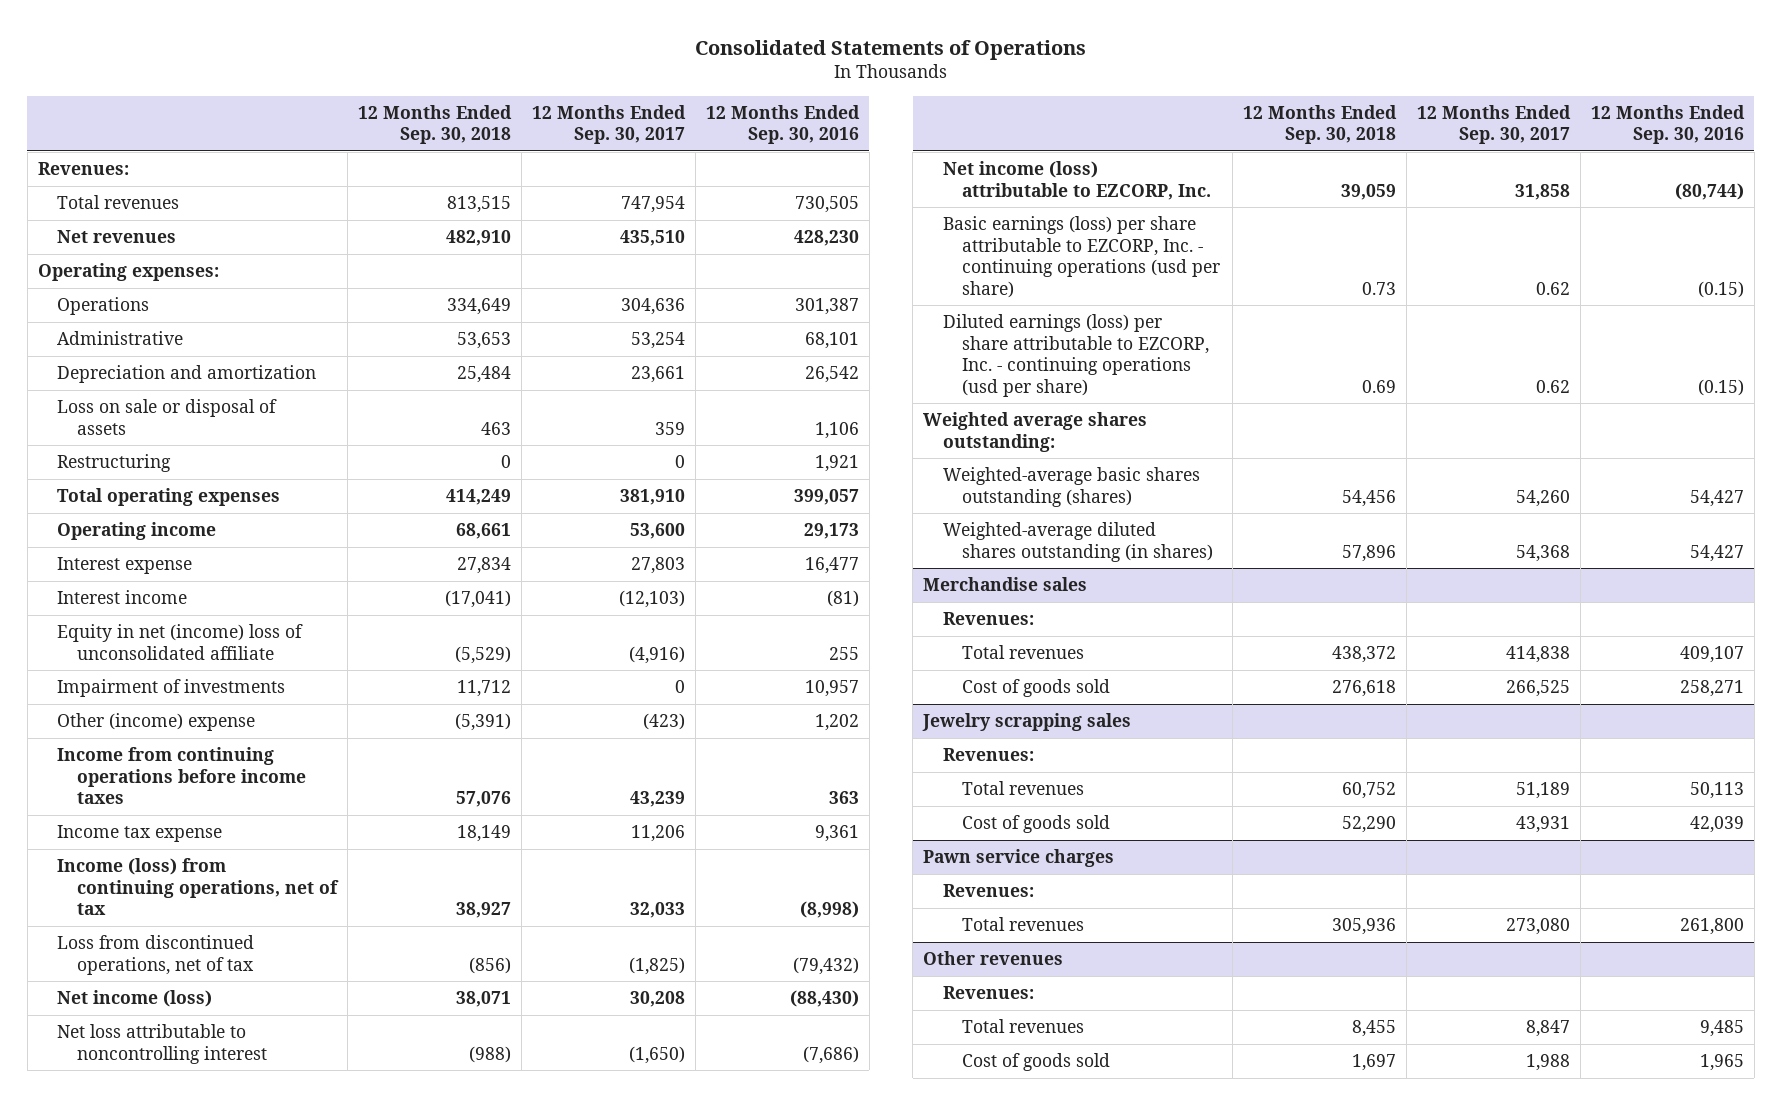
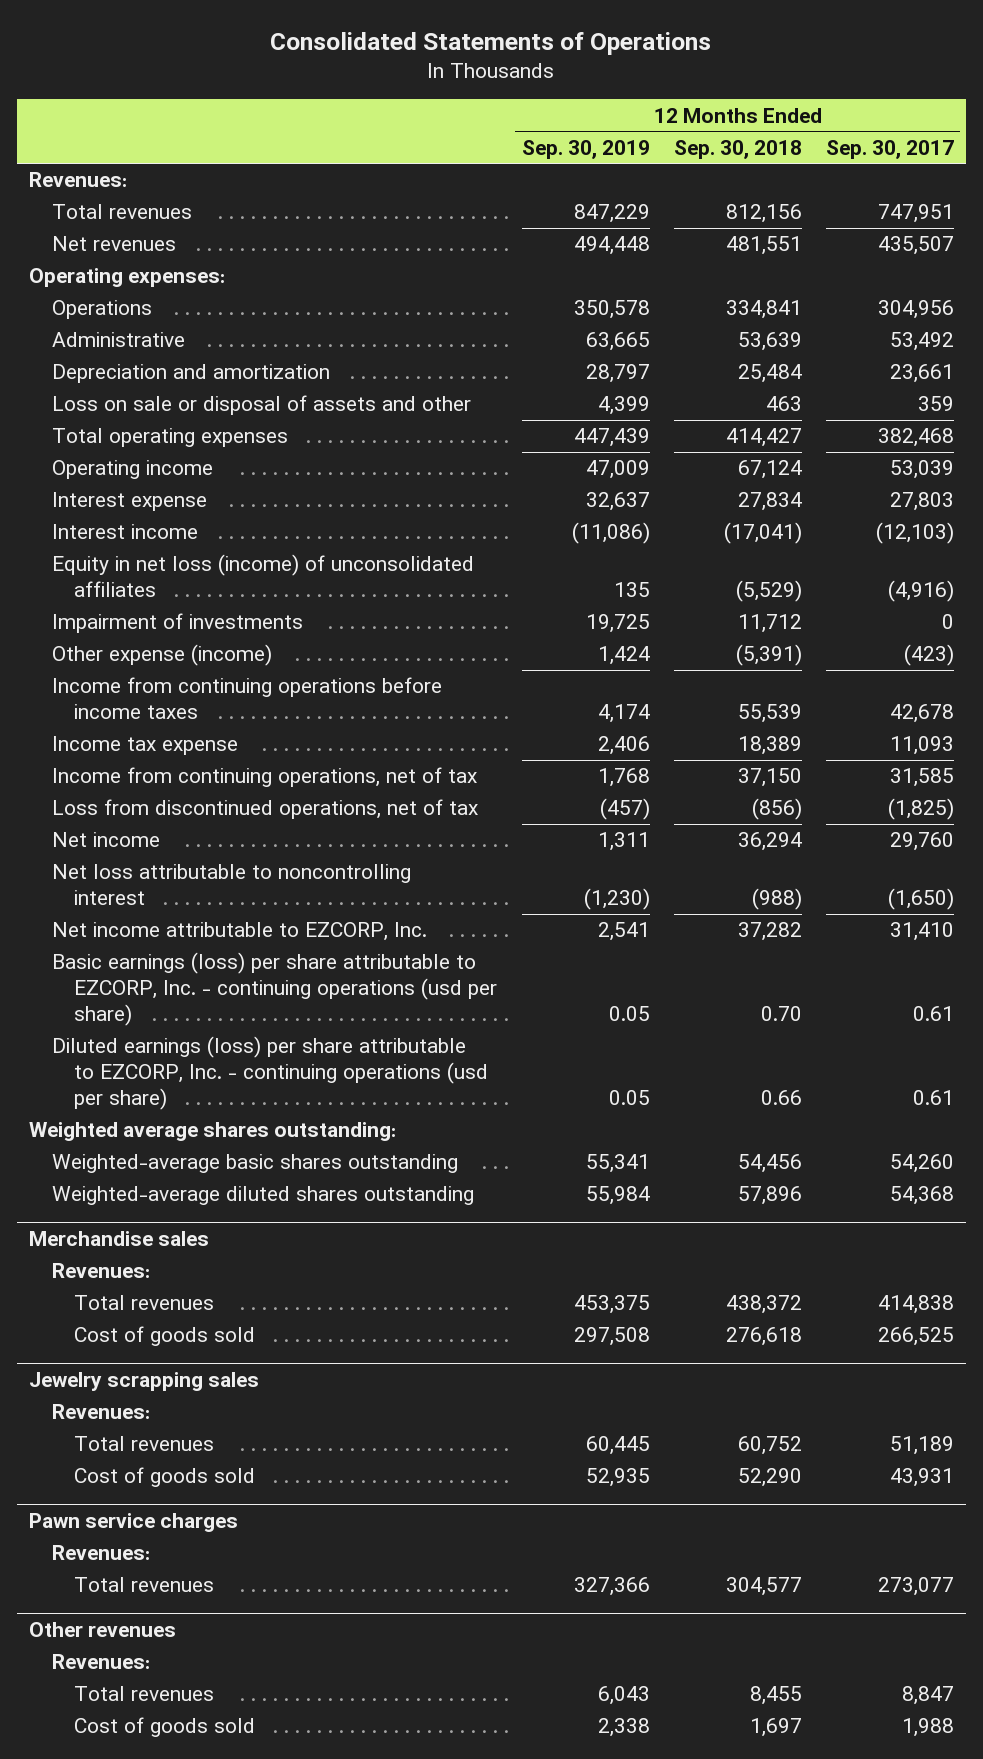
- | 12 Months Ended Sep. 30, 2018 | 12 Months Ended Sep. 30, 2017 | 12 Months Ended Sep. 30, 2016
+ | 12 Months Ended Sep. 30, 2019 | 12 Months Ended Sep. 30, 2018 | 12 Months Ended Sep. 30, 2017
- Total revenues | 813,515 | 747,954 | 730,505
- Net revenues | 482,910 | 435,510 | 428,230
+ Total revenues | 847,229 | 812,156 | 747,951
+ Net revenues | 494,448 | 481,551 | 435,507
- Operations | 334,649 | 304,636 | 301,387
- Administrative | 53,653 | 53,254 | 68,101
+ Operations | 350,578 | 334,841 | 304,956
+ Administrative | 63,665 | 53,639 | 53,492
- Loss on sale or disposal of assets | 463 | 359 | 1,106
- Restructuring | 0 | 0 | 1,921
- Total operating expenses | 414,249 | 381,910 | 399,057
- Operating income | 68,661 | 53,600 | 29,173
+ Loss on sale or disposal of assets and other | 4,399 | 463 | 359
+ Total operating expenses | 447,439 | 414,427 | 382,468
+ Operating income | 47,009 | 67,124 | 53,039
- Equity in net (income) loss of unconsolidated affiliate | (5,529) | (4,916) | 255
+ Equity in net loss (income) of unconsolidated affiliates | 135 | (5,529) | (4,916)
- Other (income) expense | (5,391) | (423) | 1,202
- Income from continuing operations before income taxes | 57,076 | 43,239 | 363
- Income tax expense | 18,149 | 11,206 | 9,361
- Income (loss) from continuing operations, net of tax | 38,927 | 32,033 | (8,998)
+ Other expense (income) | 1,424 | (5,391) | (423)
+ Income from continuing operations before income taxes | 4,174 | 55,539 | 42,678
+ Income tax expense | 2,406 | 18,389 | 11,093
+ Income from continuing operations, net of tax | 1,768 | 37,150 | 31,585
- Net income (loss) | 38,071 | 30,208 | (88,430)
+ Net income | 1,311 | 36,294 | 29,760
- Net income (loss) attributable to EZCORP, Inc. | 39,059 | 31,858 | (80,744)
- Basic earnings (loss) per share attributable to EZCORP, Inc. - continuing operations (usd per share) | 0.73 | 0.62 | (0.15)
- Diluted earnings (loss) per share attributable to EZCORP, Inc. - continuing operations (usd per share) | 0.69 | 0.62 | (0.15)
+ Net income attributable to EZCORP, Inc. | 2,541 | 37,282 | 31,410
+ Basic earnings (loss) per share attributable to EZCORP, Inc. - continuing operations (usd per share) | 0.05 | 0.70 | 0.61
+ Diluted earnings (loss) per share attributable to EZCORP, Inc. - continuing operations (usd per share) | 0.05 | 0.66 | 0.61
- Weighted-average basic shares outstanding (shares) | 54,456 | 54,260 | 54,427
- Weighted-average diluted shares outstanding (in shares) | 57,896 | 54,368 | 54,427
+ Weighted-average basic shares outstanding | 55,341 | 54,456 | 54,260
+ Weighted-average diluted shares outstanding | 55,984 | 57,896 | 54,368
@ Pawn service charges
- Total revenues | 305,936 | 273,080 | 261,800
+ Total revenues | 327,366 | 304,577 | 273,077

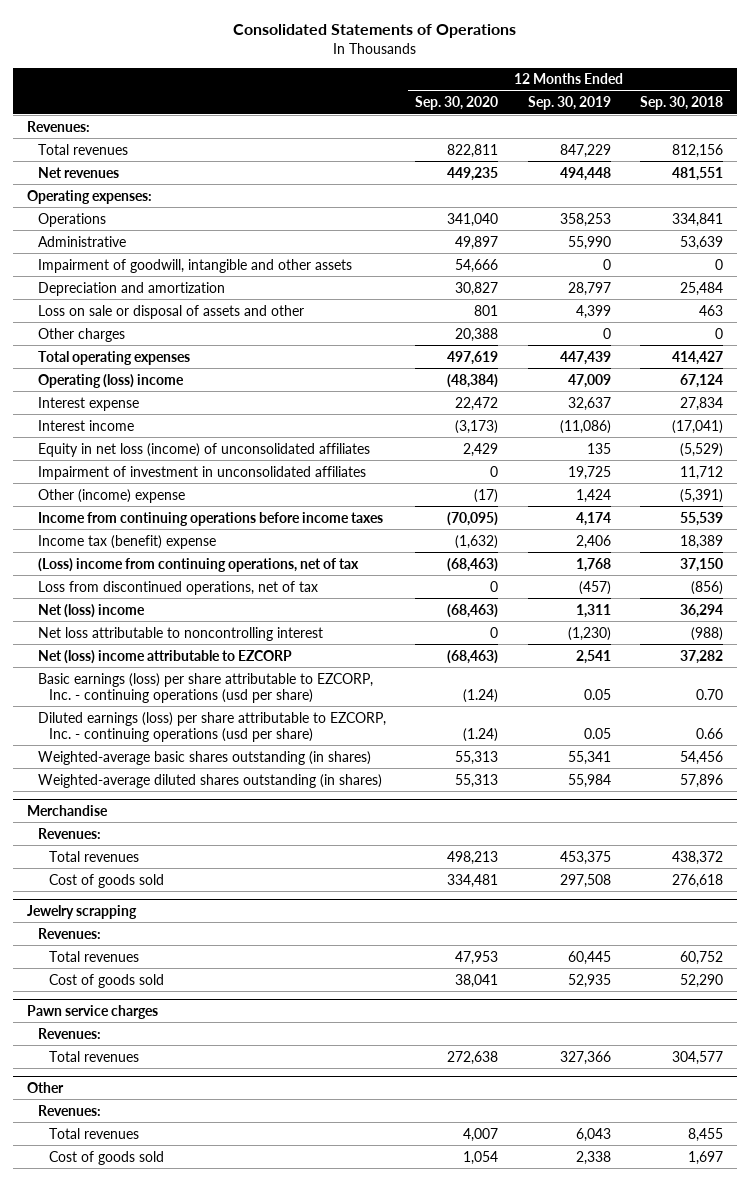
- | 12 Months Ended Sep. 30, 2019 | 12 Months Ended Sep. 30, 2018 | 12 Months Ended Sep. 30, 2017
+ | 12 Months Ended Sep. 30, 2020 | 12 Months Ended Sep. 30, 2019 | 12 Months Ended Sep. 30, 2018
- Operations | 350,578 | 334,841 | 304,956
- Administrative | 63,665 | 53,639 | 53,492
+ Operations | 341,040 | 358,253 | 334,841
+ Administrative | 49,897 | 55,990 | 53,639
+ Impairment of goodwill, intangible and other assets | 54,666 | 0 | 0
+ Other charges | 20,388 | 0 | 0
- Operating income | 47,009 | 67,124 | 53,039
+ Operating (loss) income | (48,384) | 47,009 | 67,124
- Impairment of investments | 19,725 | 11,712 | 0
- Other expense (income) | 1,424 | (5,391) | (423)
+ Impairment of investment in unconsolidated affiliates | 0 | 19,725 | 11,712
+ Other (income) expense | (17) | 1,424 | (5,391)
- Income tax expense | 2,406 | 18,389 | 11,093
- Income from continuing operations, net of tax | 1,768 | 37,150 | 31,585
+ Income tax (benefit) expense | (1,632) | 2,406 | 18,389
+ (Loss) income from continuing operations, net of tax | (68,463) | 1,768 | 37,150
- Net income | 1,311 | 36,294 | 29,760
+ Net (loss) income | (68,463) | 1,311 | 36,294
- Net income attributable to EZCORP, Inc. | 2,541 | 37,282 | 31,410
+ Net (loss) income attributable to EZCORP | (68,463) | 2,541 | 37,282
- Weighted average shares outstanding:
- Weighted-average basic shares outstanding | 55,341 | 54,456 | 54,260
- Weighted-average diluted shares outstanding | 55,984 | 57,896 | 54,368
- Merchandise sales
+ Weighted-average basic shares outstanding (in shares) | 55,313 | 55,341 | 54,456
+ Weighted-average diluted shares outstanding (in shares) | 55,313 | 55,984 | 57,896
+ Merchandise
- Jewelry scrapping sales
+ Jewelry scrapping
- Other revenues
+ Other

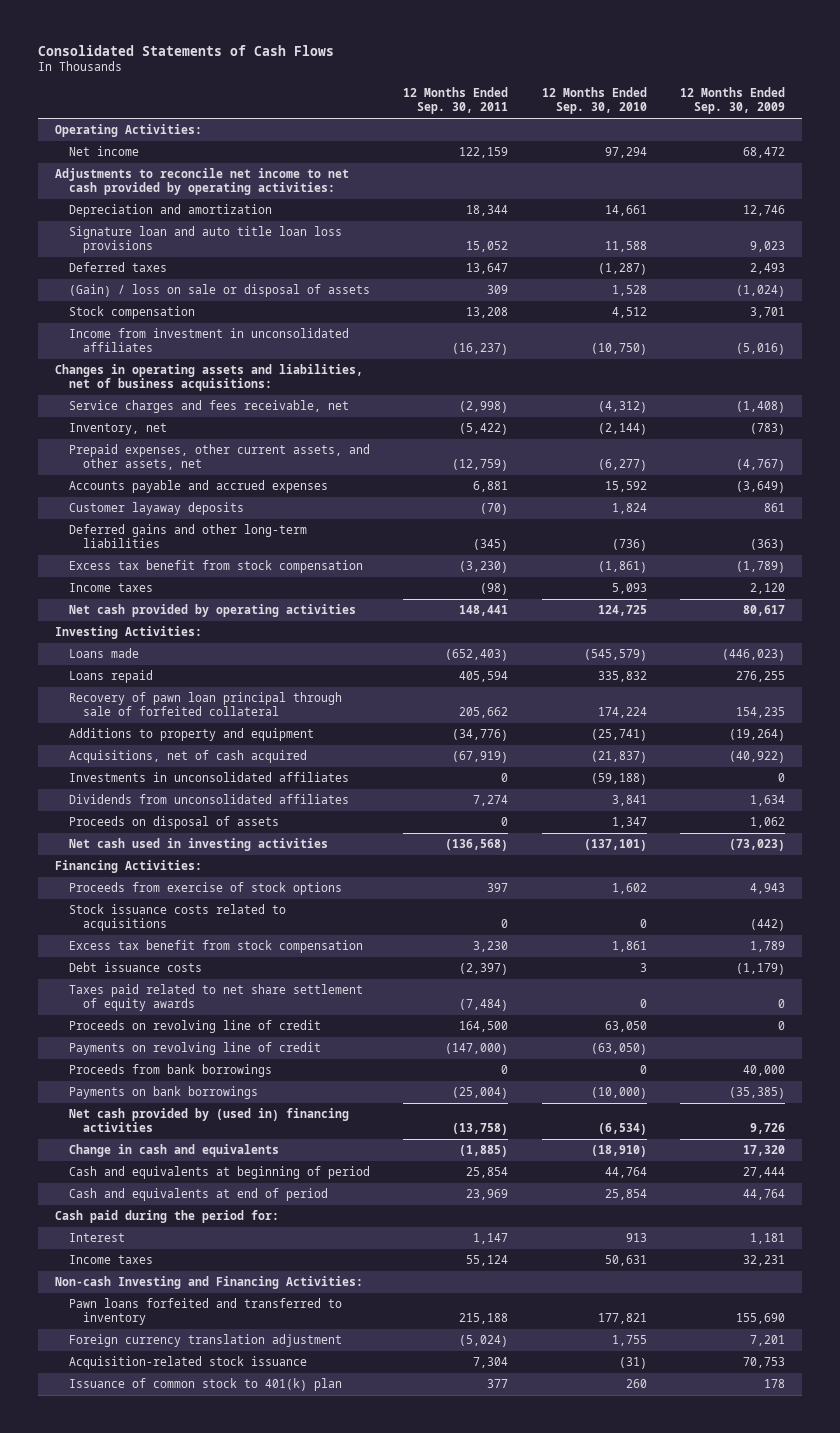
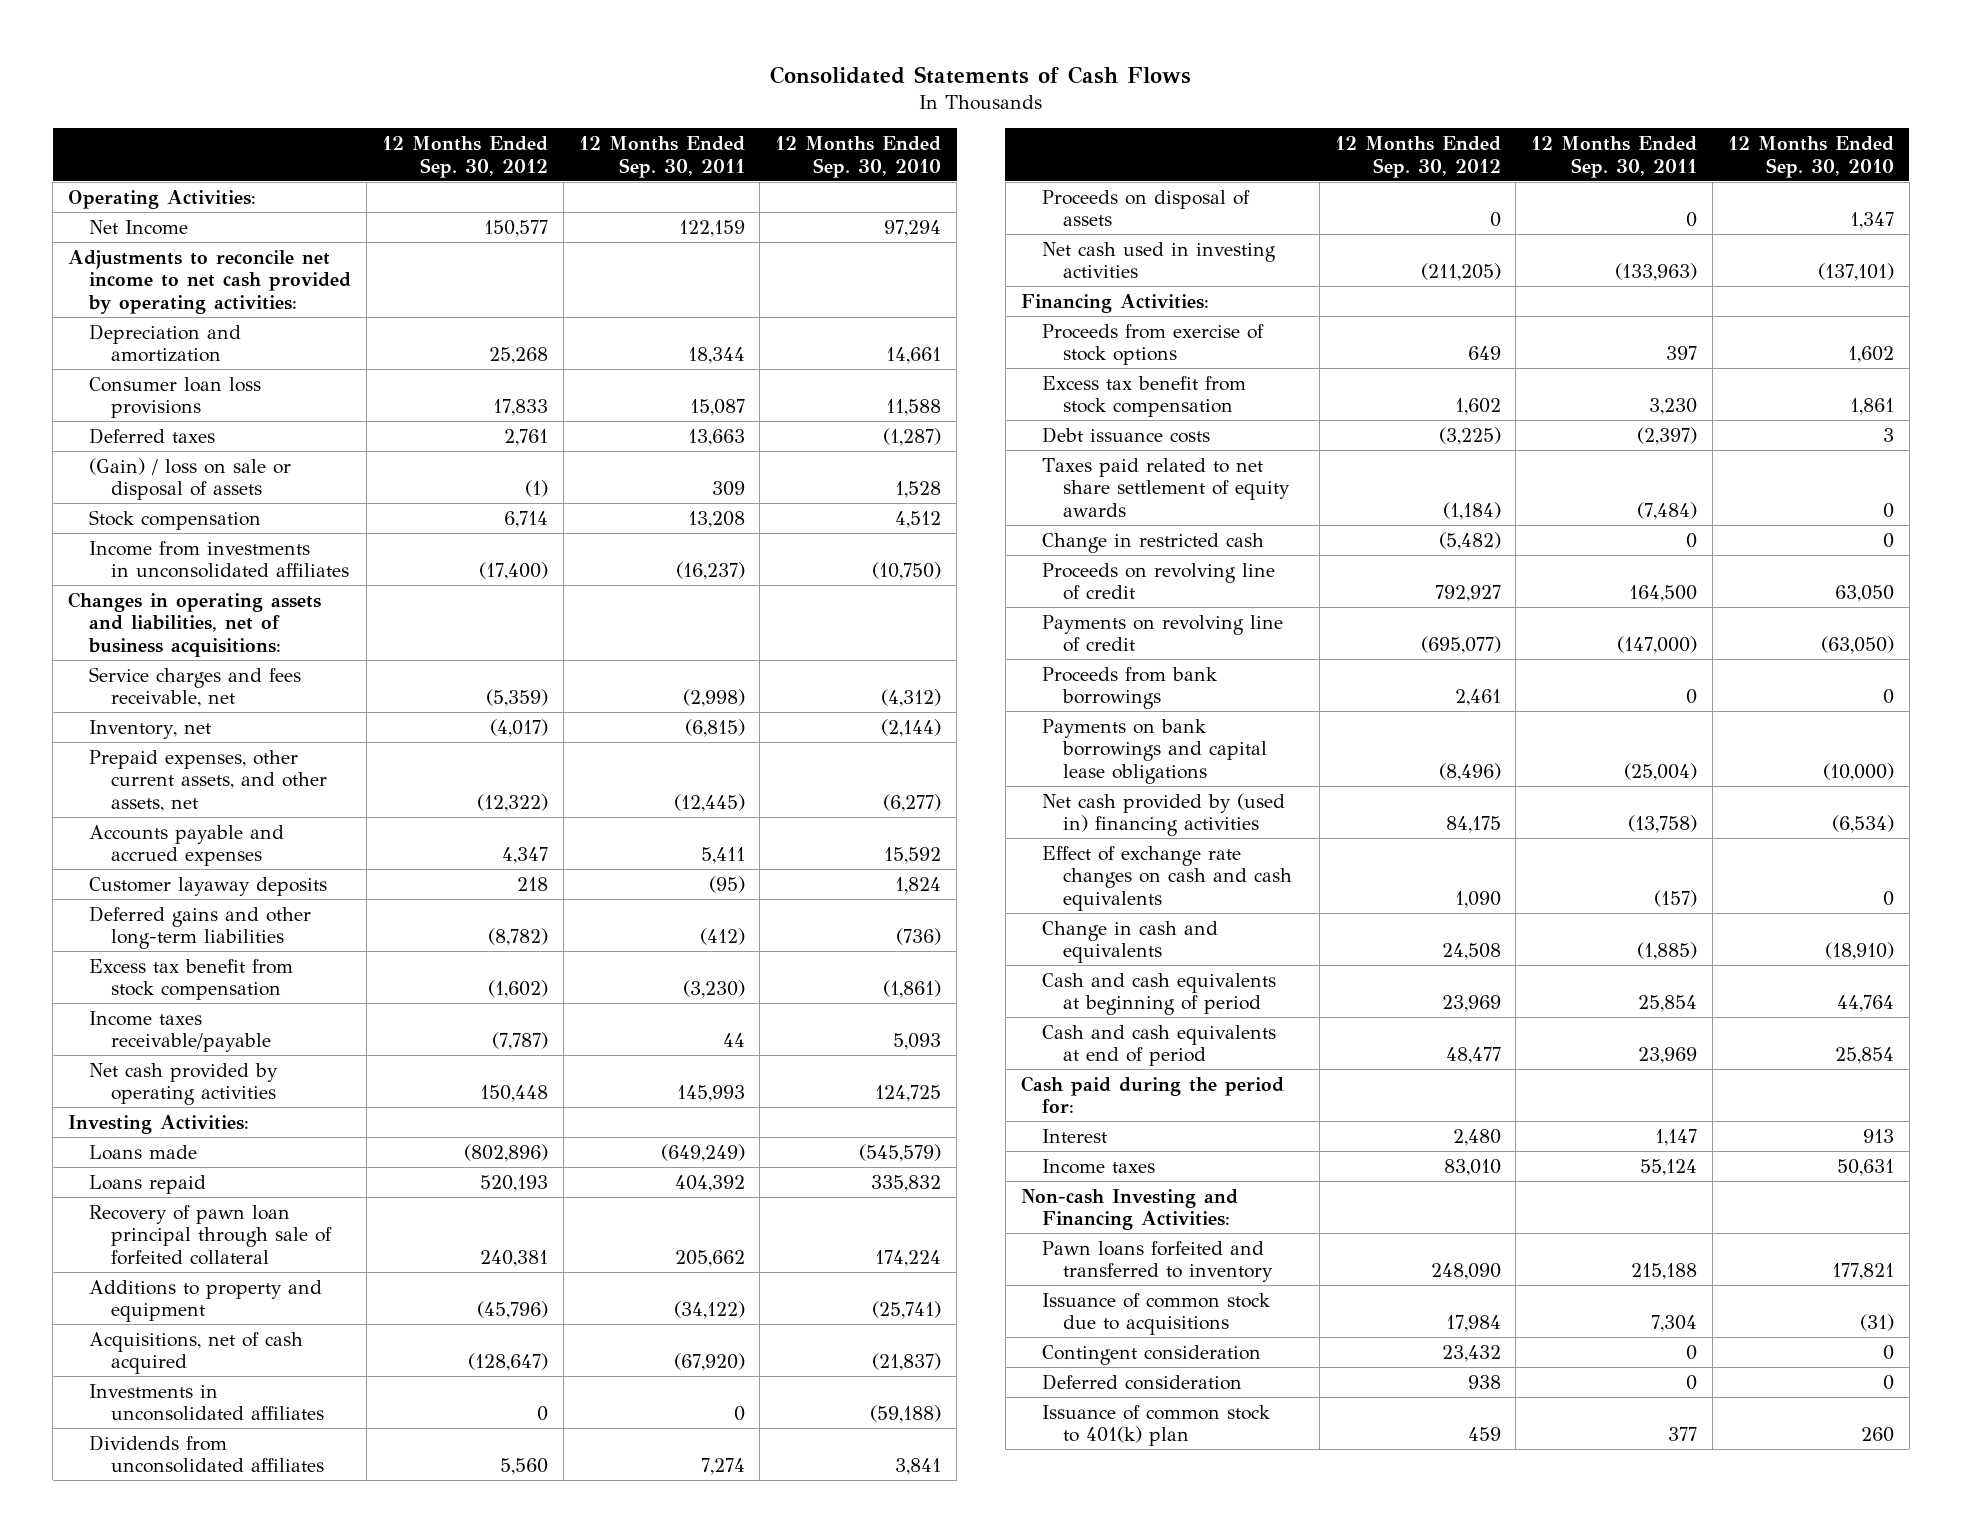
- | 12 Months Ended Sep. 30, 2011 | 12 Months Ended Sep. 30, 2010 | 12 Months Ended Sep. 30, 2009
+ | 12 Months Ended Sep. 30, 2012 | 12 Months Ended Sep. 30, 2011 | 12 Months Ended Sep. 30, 2010
- Net income | 122,159 | 97,294 | 68,472
+ Net Income | 150,577 | 122,159 | 97,294
- Signature loan and auto title loan loss provisions | 15,052 | 11,588 | 9,023
- Deferred taxes | 13,647 | (1,287) | 2,493
+ Consumer loan loss provisions | 17,833 | 15,087 | 11,588
+ Deferred taxes | 2,761 | 13,663 | (1,287)
- Income from investment in unconsolidated affiliates | (16,237) | (10,750) | (5,016)
+ Income from investments in unconsolidated affiliates | (17,400) | (16,237) | (10,750)
- Inventory, net | (5,422) | (2,144) | (783)
- Prepaid expenses, other current assets, and other assets, net | (12,759) | (6,277) | (4,767)
- Accounts payable and accrued expenses | 6,881 | 15,592 | (3,649)
- Customer layaway deposits | (70) | 1,824 | 861
- Deferred gains and other long-term liabilities | (345) | (736) | (363)
+ Inventory, net | (4,017) | (6,815) | (2,144)
+ Prepaid expenses, other current assets, and other assets, net | (12,322) | (12,445) | (6,277)
+ Accounts payable and accrued expenses | 4,347 | 5,411 | 15,592
+ Customer layaway deposits | 218 | (95) | 1,824
+ Deferred gains and other long-term liabilities | (8,782) | (412) | (736)
- Income taxes | (98) | 5,093 | 2,120
- Net cash provided by operating activities | 148,441 | 124,725 | 80,617
+ Income taxes receivable/payable | (7,787) | 44 | 5,093
+ Net cash provided by operating activities | 150,448 | 145,993 | 124,725
- Loans made | (652,403) | (545,579) | (446,023)
- Loans repaid | 405,594 | 335,832 | 276,255
+ Loans made | (802,896) | (649,249) | (545,579)
+ Loans repaid | 520,193 | 404,392 | 335,832
- Additions to property and equipment | (34,776) | (25,741) | (19,264)
- Acquisitions, net of cash acquired | (67,919) | (21,837) | (40,922)
+ Additions to property and equipment | (45,796) | (34,122) | (25,741)
+ Acquisitions, net of cash acquired | (128,647) | (67,920) | (21,837)
- Net cash used in investing activities | (136,568) | (137,101) | (73,023)
+ Net cash used in investing activities | (211,205) | (133,963) | (137,101)
- Stock issuance costs related to acquisitions | 0 | 0 | (442)
+ Change in restricted cash | (5,482) | 0 | 0
- Payments on bank borrowings | (25,004) | (10,000) | (35,385)
+ Payments on bank borrowings and capital lease obligations | (8,496) | (25,004) | (10,000)
+ Effect of exchange rate changes on cash and cash equivalents | 1,090 | (157) | 0
- Cash and equivalents at beginning of period | 25,854 | 44,764 | 27,444
- Cash and equivalents at end of period | 23,969 | 25,854 | 44,764
+ Cash and cash equivalents at beginning of period | 23,969 | 25,854 | 44,764
+ Cash and cash equivalents at end of period | 48,477 | 23,969 | 25,854
- Foreign currency translation adjustment | (5,024) | 1,755 | 7,201
- Acquisition-related stock issuance | 7,304 | (31) | 70,753
+ Issuance of common stock due to acquisitions | 17,984 | 7,304 | (31)
+ Contingent consideration | 23,432 | 0 | 0
+ Deferred consideration | 938 | 0 | 0

